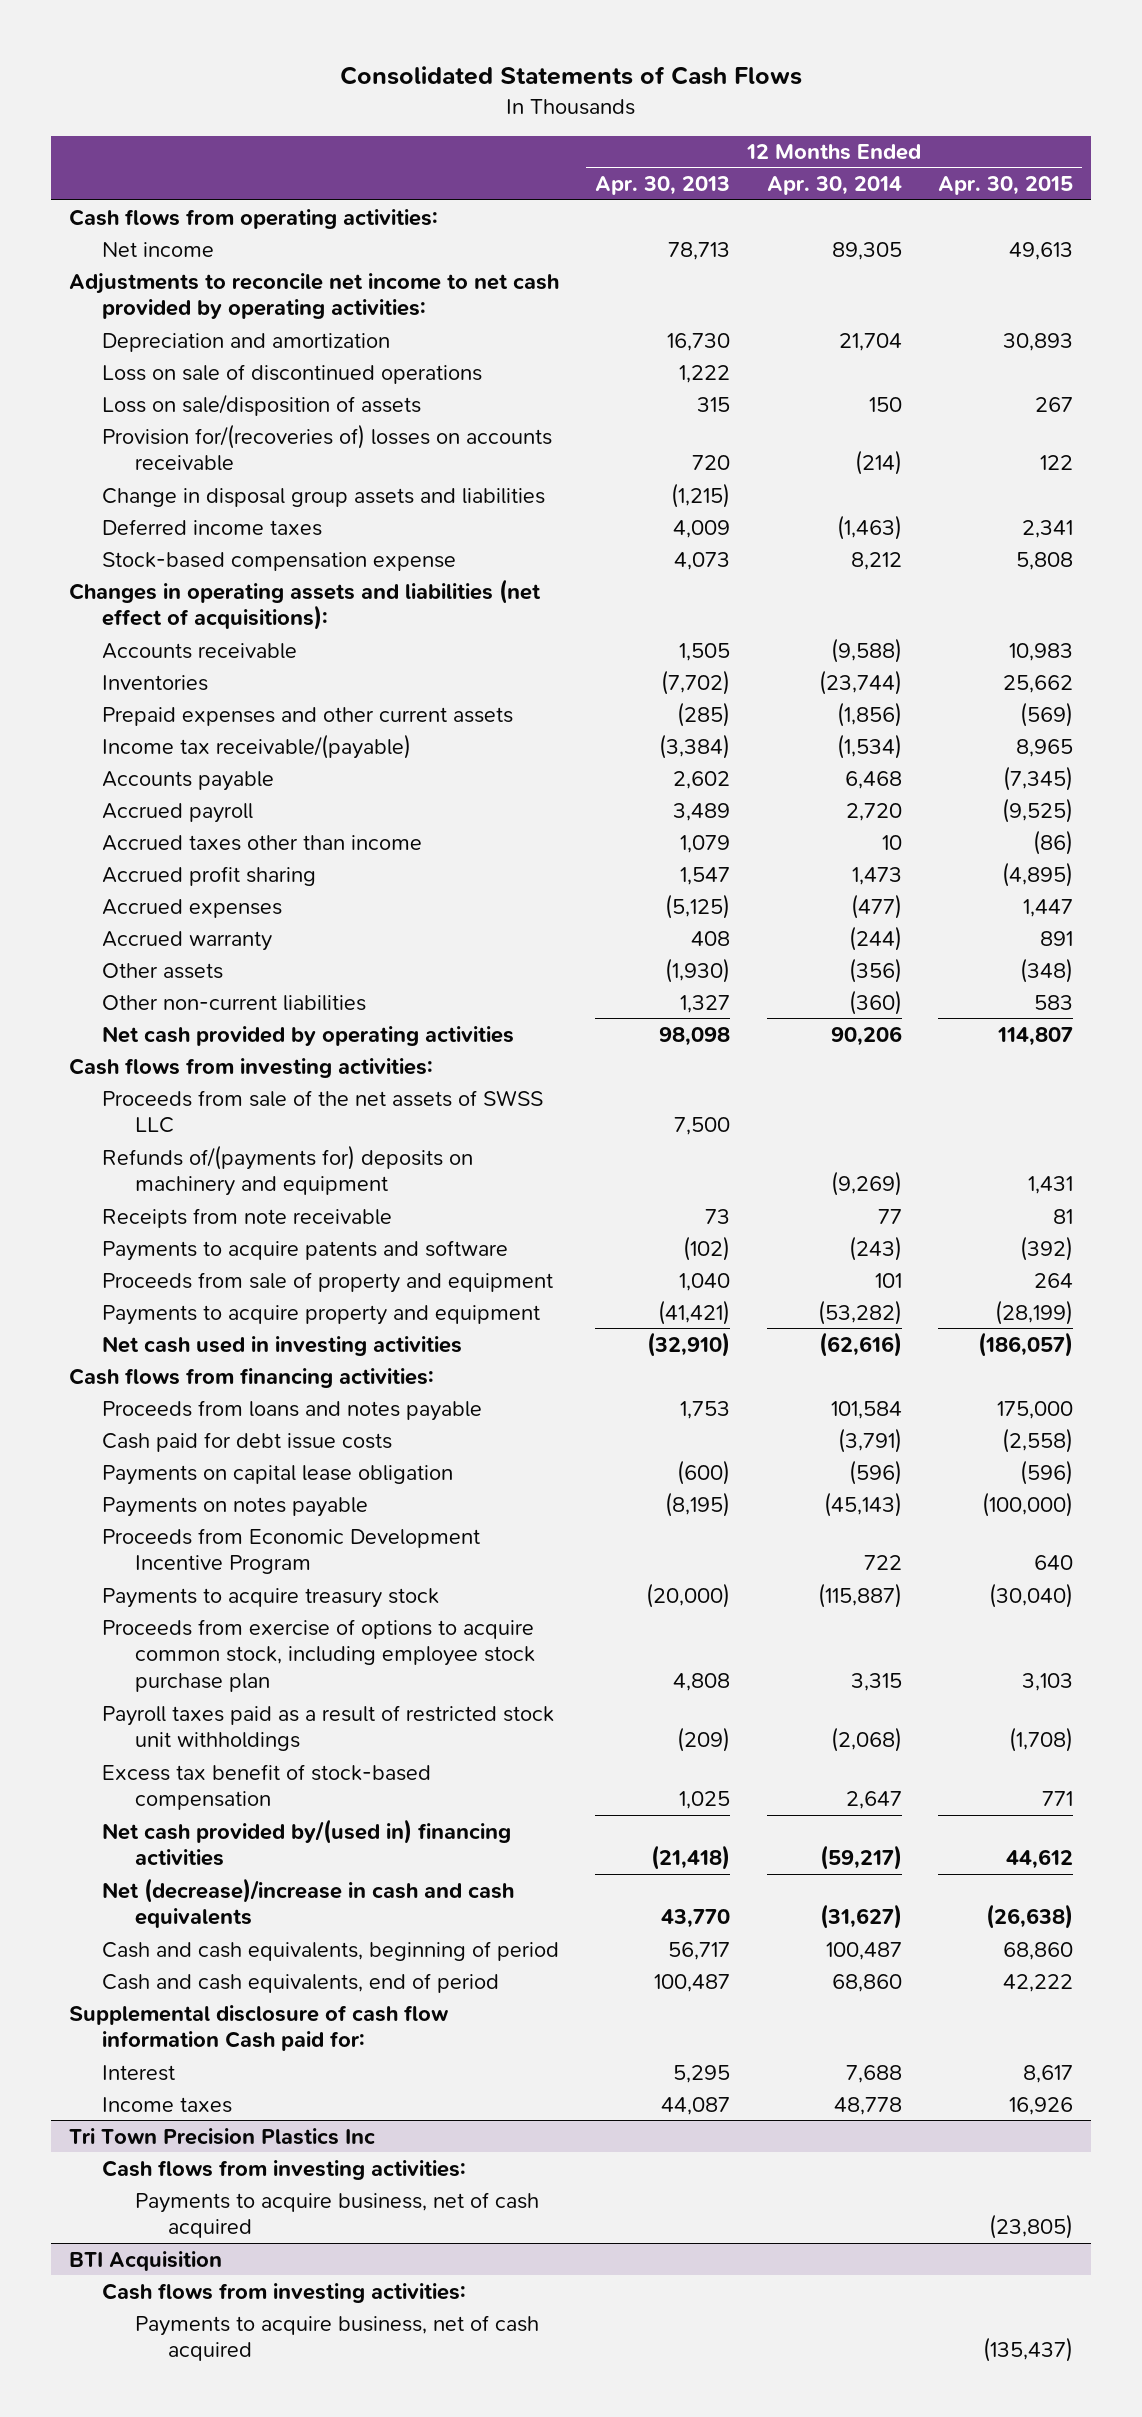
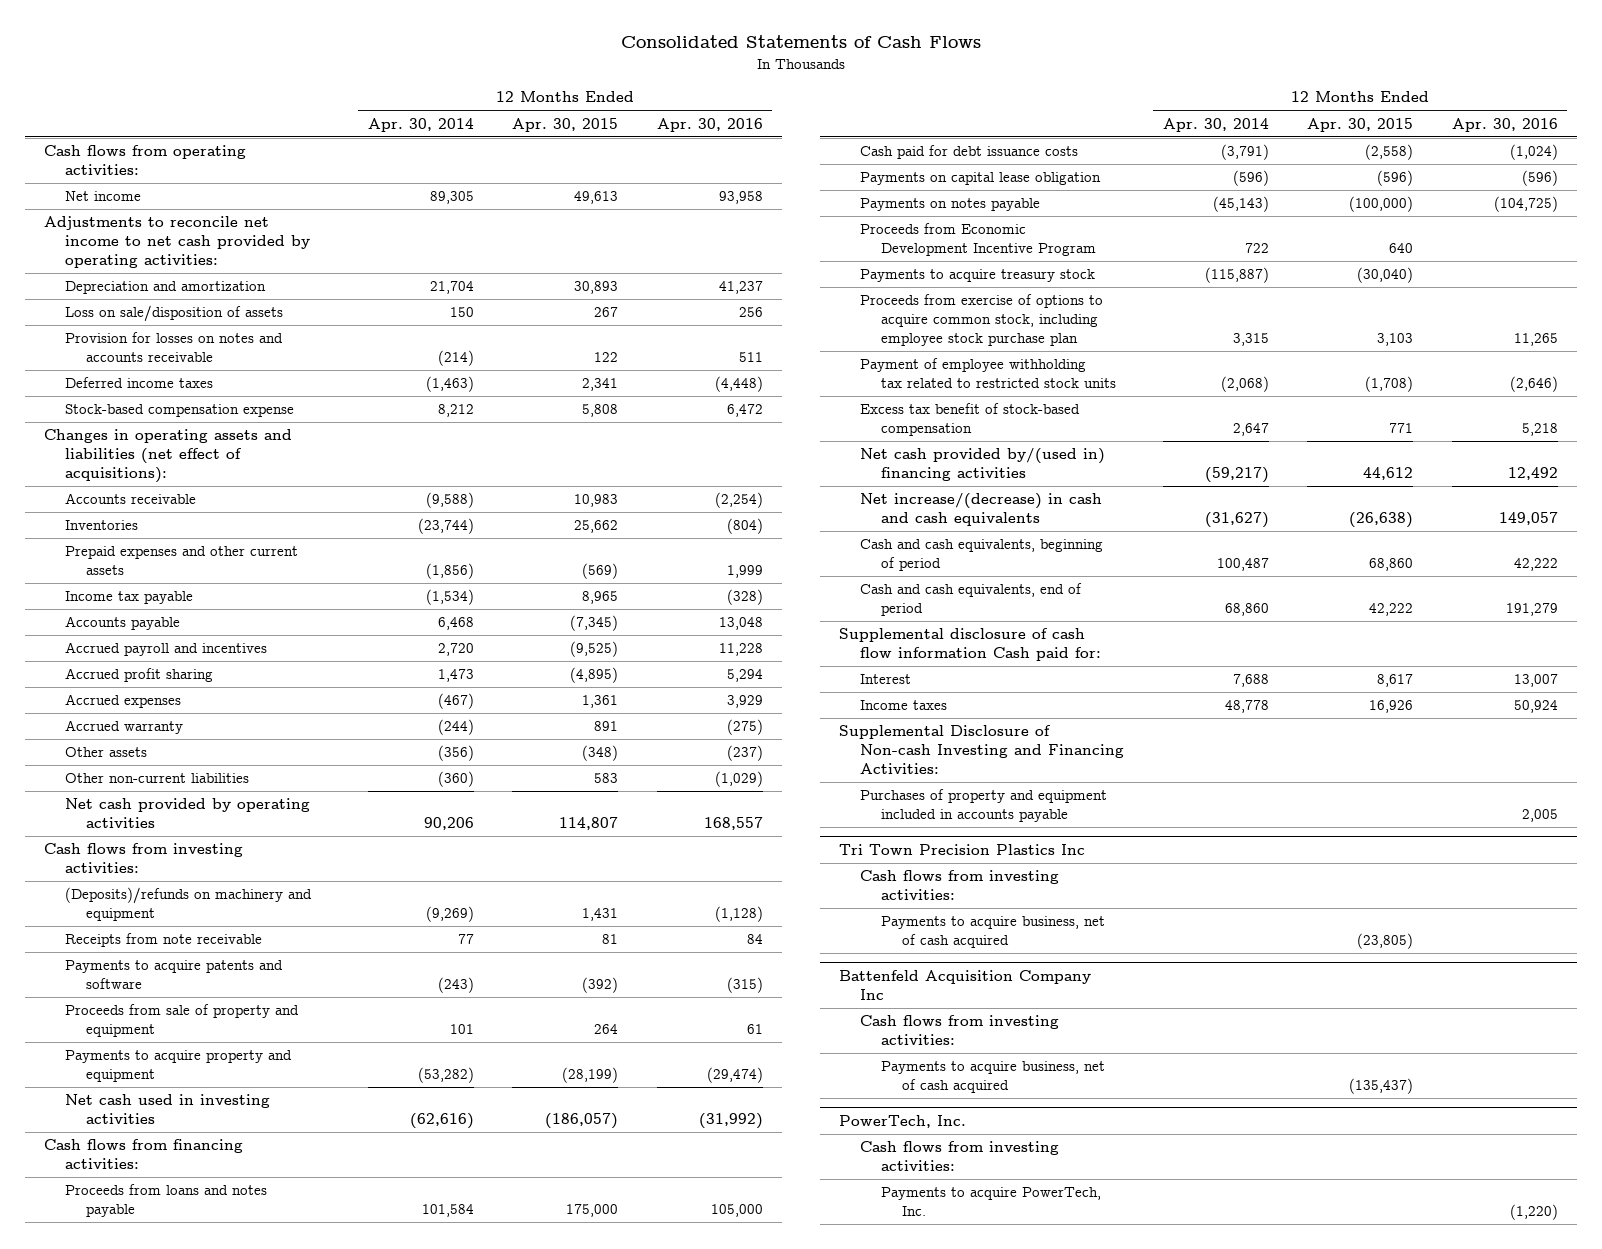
- | 12 Months Ended Apr. 30, 2013 | 12 Months Ended Apr. 30, 2014 | 12 Months Ended Apr. 30, 2015
+ | 12 Months Ended Apr. 30, 2014 | 12 Months Ended Apr. 30, 2015 | 12 Months Ended Apr. 30, 2016
- Loss on sale of discontinued operations | 1,222 | |
- Provision for/(recoveries of) losses on accounts receivable | 720 | (214) | 122
- Change in disposal group assets and liabilities | (1,215) | |
+ Provision for losses on notes and accounts receivable | (214) | 122 | 511
- Income tax receivable/(payable) | (3,384) | (1,534) | 8,965
+ Income tax payable | (1,534) | 8,965 | (328)
- Accrued payroll | 3,489 | 2,720 | (9,525)
- Accrued taxes other than income | 1,079 | 10 | (86)
+ Accrued payroll and incentives | 2,720 | (9,525) | 11,228
- Accrued expenses | (5,125) | (477) | 1,447
+ Accrued expenses | (467) | 1,361 | 3,929
- Proceeds from sale of the net assets of SWSS LLC | 7,500 | |
- Refunds of/(payments for) deposits on machinery and equipment | | (9,269) | 1,431
+ (Deposits)/refunds on machinery and equipment | (9,269) | 1,431 | (1,128)
- Cash paid for debt issue costs | | (3,791) | (2,558)
+ Cash paid for debt issuance costs | (3,791) | (2,558) | (1,024)
- Payroll taxes paid as a result of restricted stock unit withholdings | (209) | (2,068) | (1,708)
+ Payment of employee withholding tax related to restricted stock units | (2,068) | (1,708) | (2,646)
- Net (decrease)/increase in cash and cash equivalents | 43,770 | (31,627) | (26,638)
+ Net increase/(decrease) in cash and cash equivalents | (31,627) | (26,638) | 149,057
+ Supplemental Disclosure of Non-cash Investing and Financing Activities:
+ Purchases of property and equipment included in accounts payable | | | 2,005
- BTI Acquisition
+ Battenfeld Acquisition Company Inc
+ PowerTech, Inc.
+ Cash flows from investing activities:
+ Payments to acquire PowerTech, Inc. | | | (1,220)

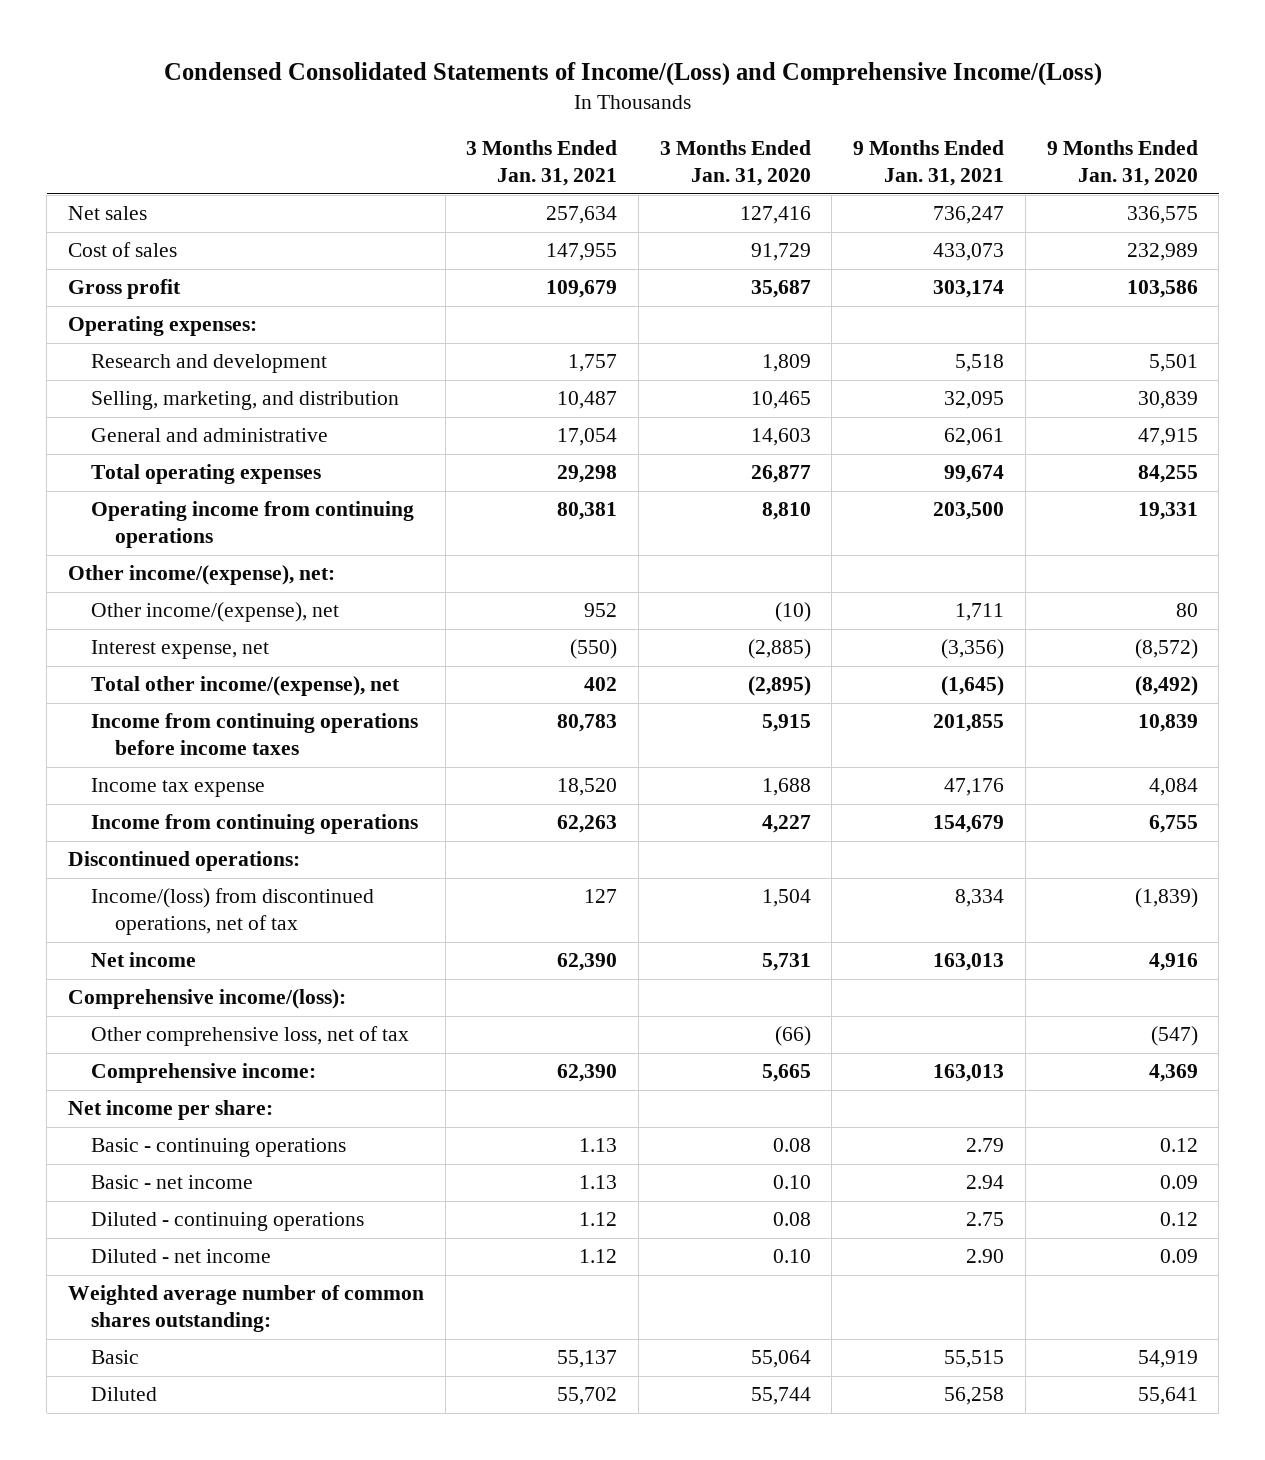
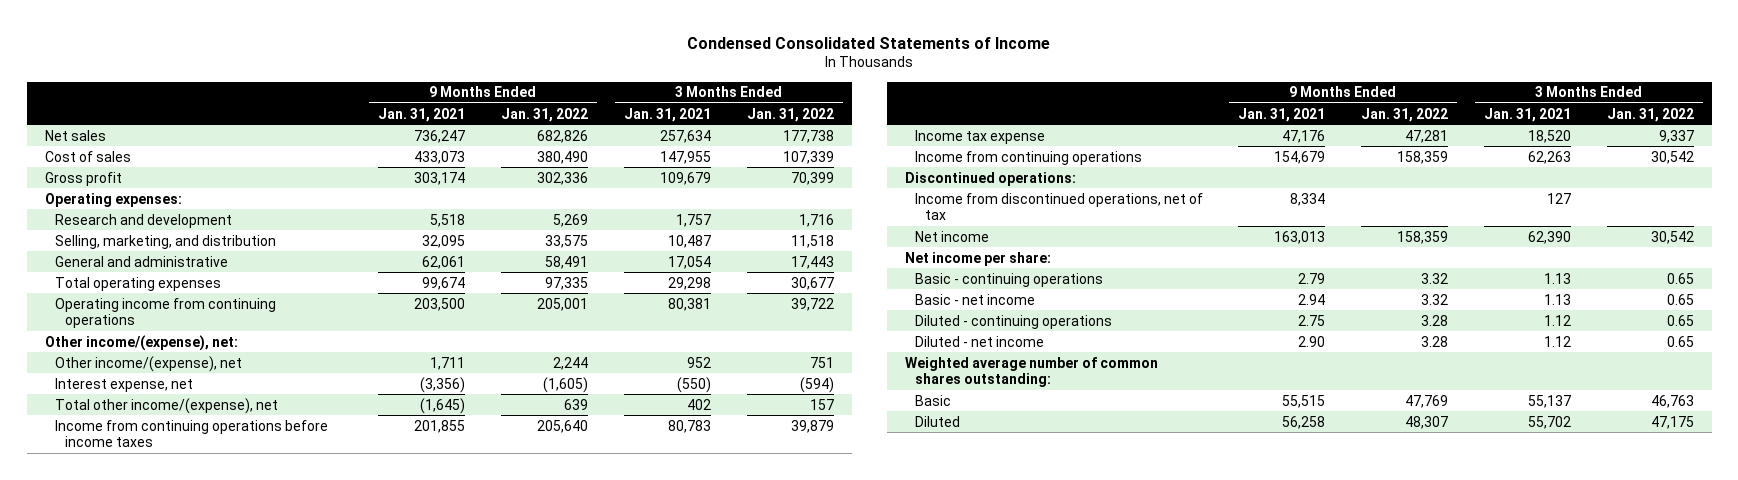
- Condensed Consolidated Statements of Income/(Loss) and Comprehensive Income/(Loss)
+ Condensed Consolidated Statements of Income
- | 3 Months Ended Jan. 31, 2021 | 3 Months Ended Jan. 31, 2020 | 9 Months Ended Jan. 31, 2021 | 9 Months Ended Jan. 31, 2020
+ | 9 Months Ended Jan. 31, 2021 | 9 Months Ended Jan. 31, 2022 | 3 Months Ended Jan. 31, 2021 | 3 Months Ended Jan. 31, 2022
- Income/(loss) from discontinued operations, net of tax | 127 | 1,504 | 8,334 | (1,839)
+ Income from discontinued operations, net of tax | 8,334 | | 127 |
- Comprehensive income/(loss):
- Other comprehensive loss, net of tax | | (66) | | (547)
- Comprehensive income: | 62,390 | 5,665 | 163,013 | 4,369

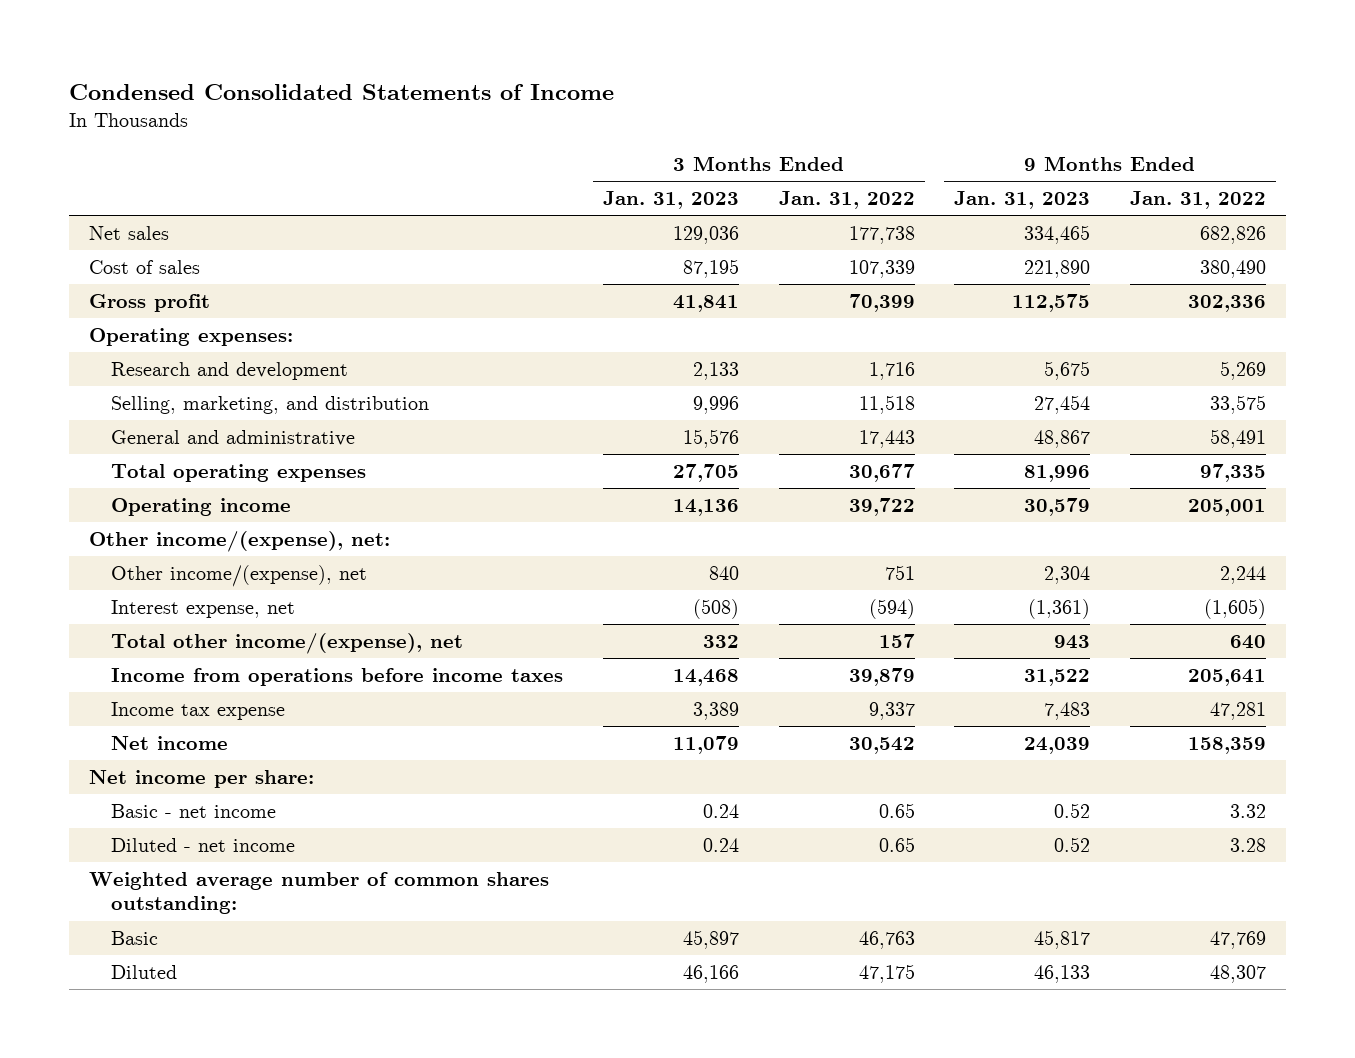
- | 9 Months Ended Jan. 31, 2021 | 9 Months Ended Jan. 31, 2022 | 3 Months Ended Jan. 31, 2021 | 3 Months Ended Jan. 31, 2022
+ | 3 Months Ended Jan. 31, 2023 | 3 Months Ended Jan. 31, 2022 | 9 Months Ended Jan. 31, 2023 | 9 Months Ended Jan. 31, 2022
- Operating income from continuing operations | 203,500 | 205,001 | 80,381 | 39,722
+ Operating income | 14,136 | 39,722 | 30,579 | 205,001
- Total other income/(expense), net | (1,645) | 639 | 402 | 157
- Income from continuing operations before income taxes | 201,855 | 205,640 | 80,783 | 39,879
+ Total other income/(expense), net | 332 | 157 | 943 | 640
+ Income from operations before income taxes | 14,468 | 39,879 | 31,522 | 205,641
- Income from continuing operations | 154,679 | 158,359 | 62,263 | 30,542
- Discontinued operations:
- Income from discontinued operations, net of tax | 8,334 | | 127 |
- Basic - continuing operations | 2.79 | 3.32 | 1.13 | 0.65
- Diluted - continuing operations | 2.75 | 3.28 | 1.12 | 0.65

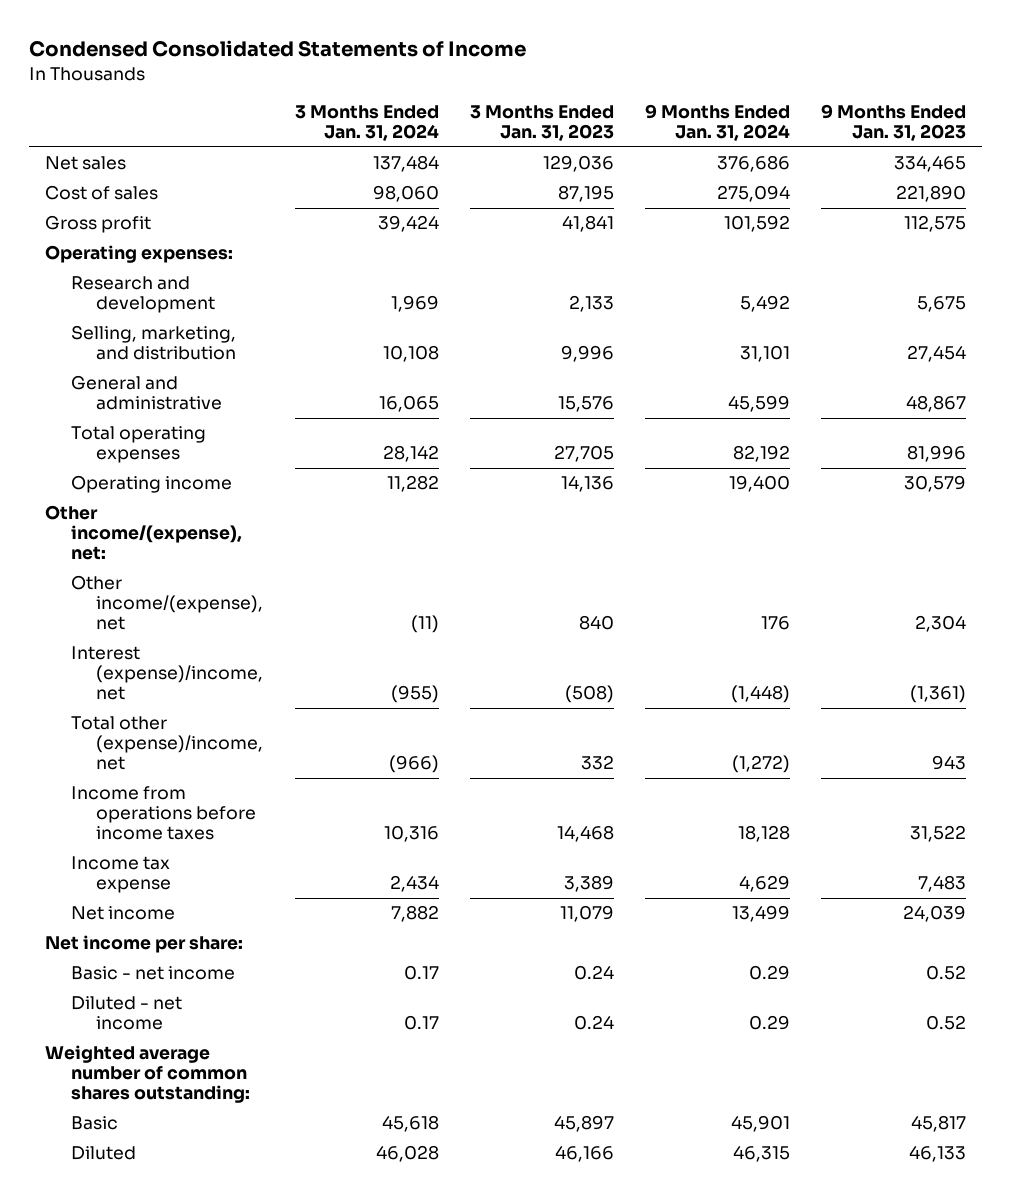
- | 3 Months Ended Jan. 31, 2023 | 3 Months Ended Jan. 31, 2022 | 9 Months Ended Jan. 31, 2023 | 9 Months Ended Jan. 31, 2022
+ | 3 Months Ended Jan. 31, 2024 | 3 Months Ended Jan. 31, 2023 | 9 Months Ended Jan. 31, 2024 | 9 Months Ended Jan. 31, 2023
- Interest expense, net | (508) | (594) | (1,361) | (1,605)
- Total other income/(expense), net | 332 | 157 | 943 | 640
+ Interest (expense)/income, net | (955) | (508) | (1,448) | (1,361)
+ Total other (expense)/income, net | (966) | 332 | (1,272) | 943

